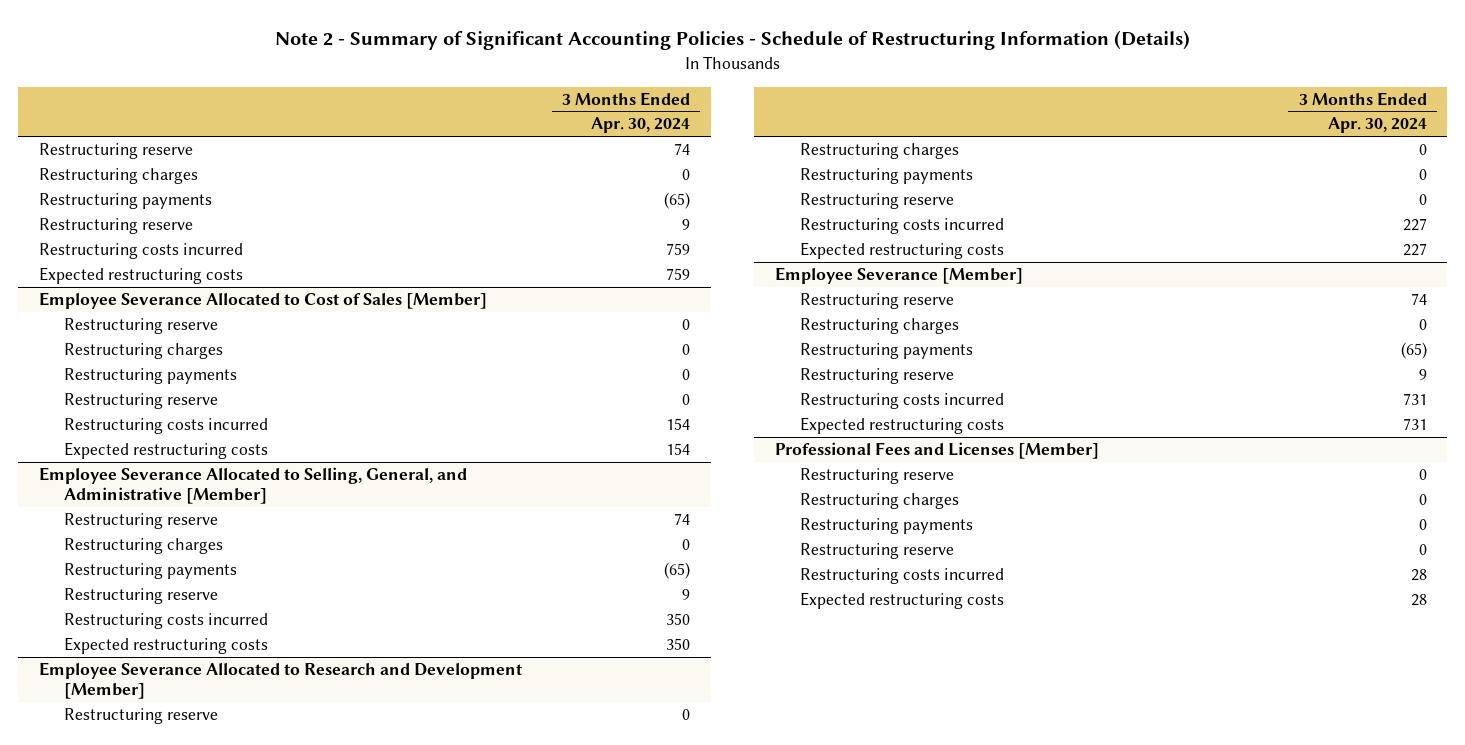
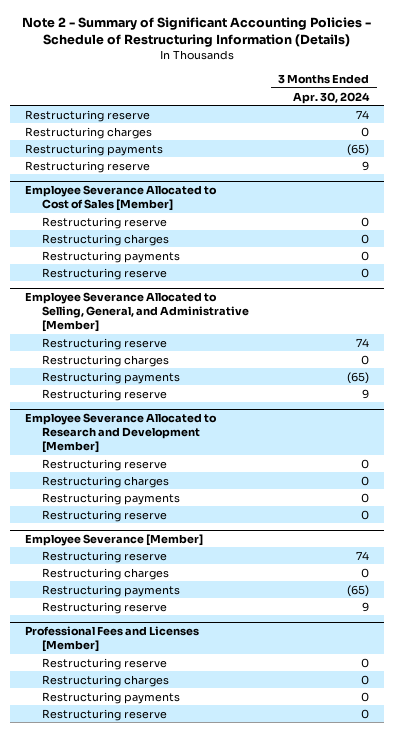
- Restructuring costs incurred | 759
- Expected restructuring costs | 759
@ Employee Severance Allocated to Cost of Sales [Member]
- Restructuring costs incurred | 154
- Expected restructuring costs | 154
@ Employee Severance Allocated to Selling, General, and Administrative [Member]
- Restructuring costs incurred | 350
- Expected restructuring costs | 350
@ Employee Severance Allocated to Research and Development [Member]
- Restructuring costs incurred | 227
- Expected restructuring costs | 227
@ Employee Severance [Member]
- Restructuring costs incurred | 731
- Expected restructuring costs | 731
@ Professional Fees and Licenses [Member]
- Restructuring costs incurred | 28
- Expected restructuring costs | 28

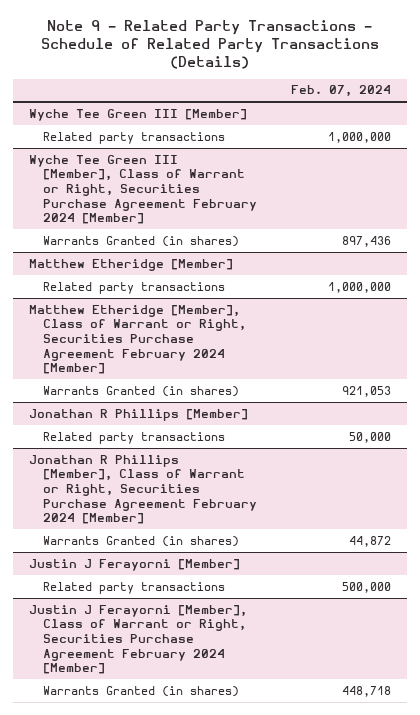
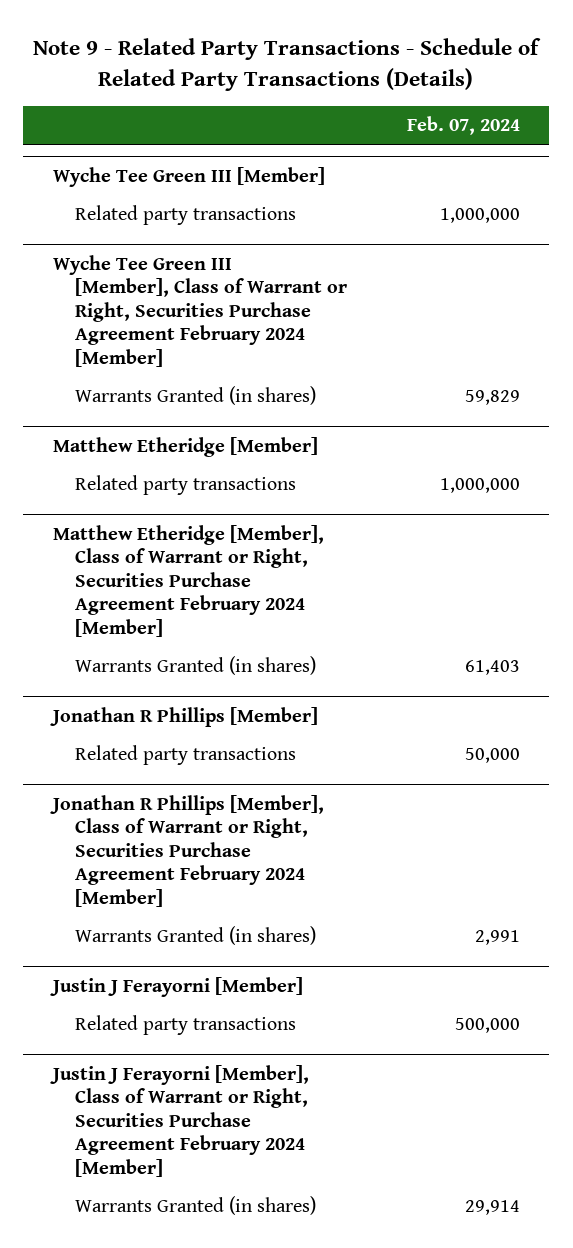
@ Wyche Tee Green III [Member], Class of Warrant or Right, Securities Purchase Agreement February 2024 [Member]
- Warrants Granted (in shares) | 897,436
+ Warrants Granted (in shares) | 59,829
@ Matthew Etheridge [Member], Class of Warrant or Right, Securities Purchase Agreement February 2024 [Member]
- Warrants Granted (in shares) | 921,053
+ Warrants Granted (in shares) | 61,403
@ Jonathan R Phillips [Member], Class of Warrant or Right, Securities Purchase Agreement February 2024 [Member]
- Warrants Granted (in shares) | 44,872
+ Warrants Granted (in shares) | 2,991
@ Justin J Ferayorni [Member], Class of Warrant or Right, Securities Purchase Agreement February 2024 [Member]
- Warrants Granted (in shares) | 448,718
+ Warrants Granted (in shares) | 29,914

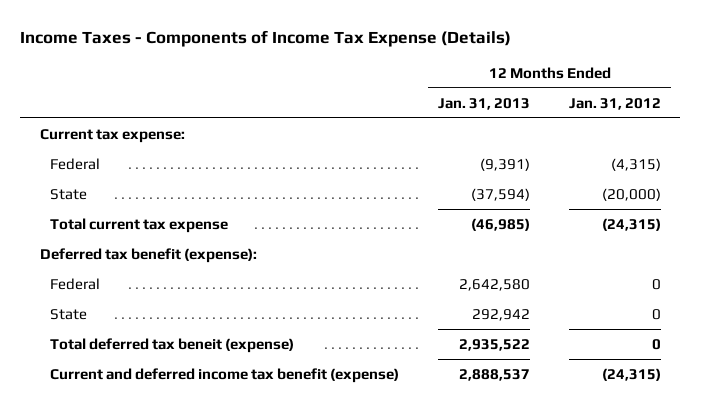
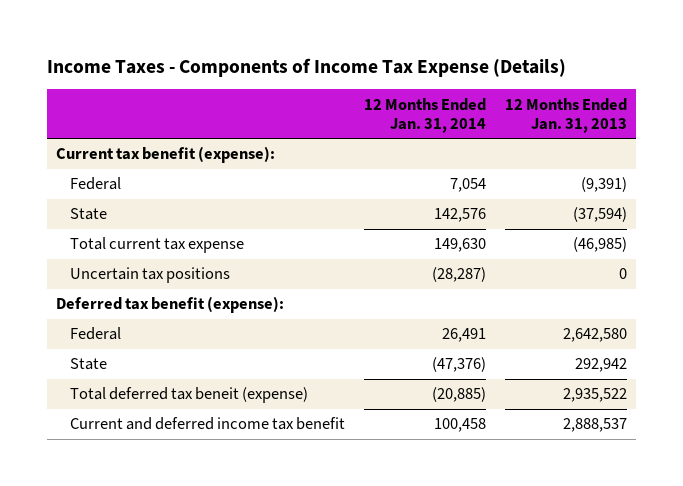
- | 12 Months Ended Jan. 31, 2013 | 12 Months Ended Jan. 31, 2012
+ | 12 Months Ended Jan. 31, 2014 | 12 Months Ended Jan. 31, 2013
- Current tax expense:
+ Current tax benefit (expense):
+ Uncertain tax positions | (28,287) | 0
- Current and deferred income tax benefit (expense) | 2,888,537 | (24,315)
+ Current and deferred income tax benefit | 100,458 | 2,888,537

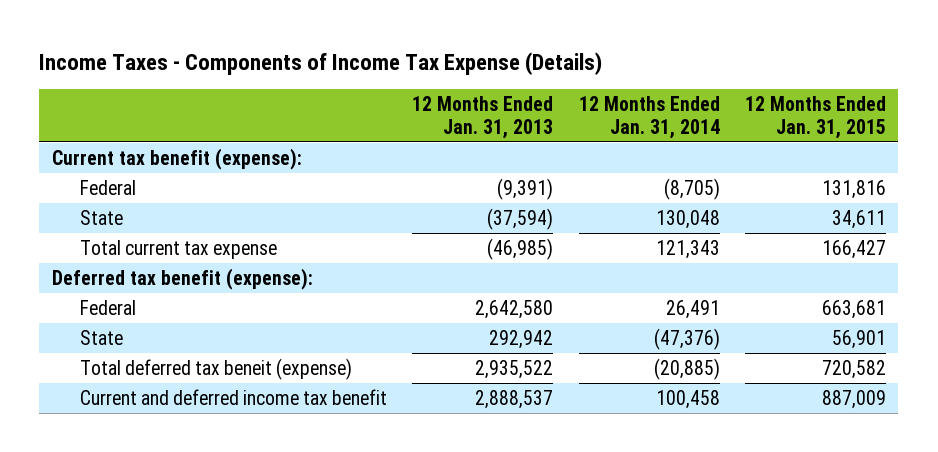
- | 12 Months Ended Jan. 31, 2014 | 12 Months Ended Jan. 31, 2013
+ | 12 Months Ended Jan. 31, 2013 | 12 Months Ended Jan. 31, 2014 | 12 Months Ended Jan. 31, 2015
- Federal | 7,054 | (9,391)
- State | 142,576 | (37,594)
- Total current tax expense | 149,630 | (46,985)
- Uncertain tax positions | (28,287) | 0
+ Federal | (9,391) | (8,705) | 131,816
+ State | (37,594) | 130,048 | 34,611
+ Total current tax expense | (46,985) | 121,343 | 166,427

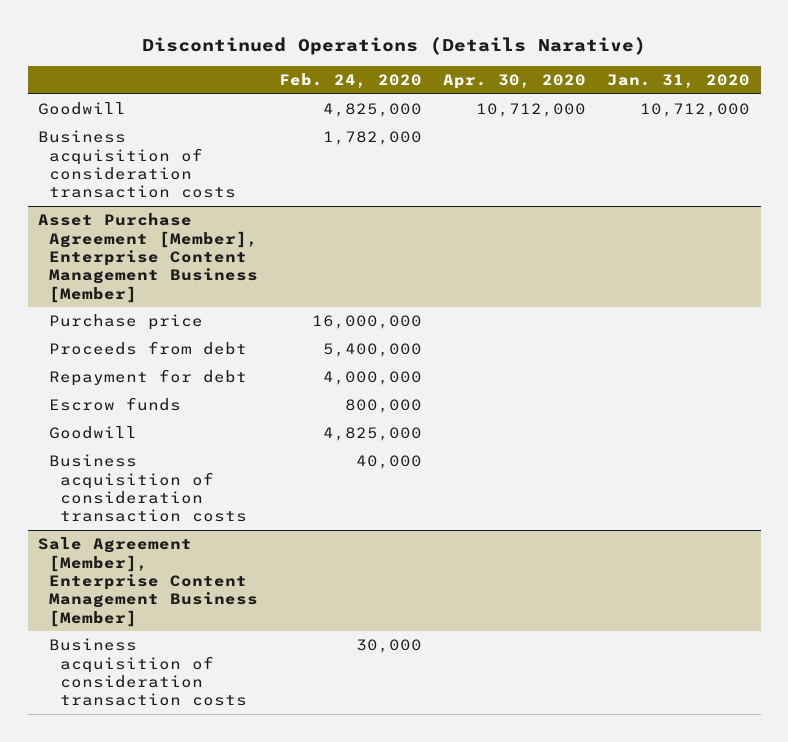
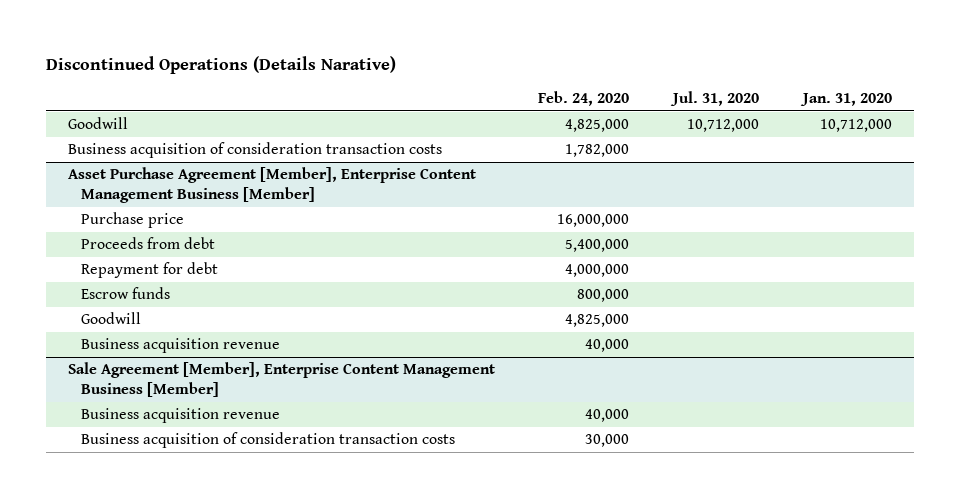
- | Feb. 24, 2020 | Apr. 30, 2020 | Jan. 31, 2020
+ | Feb. 24, 2020 | Jul. 31, 2020 | Jan. 31, 2020
@ Asset Purchase Agreement [Member], Enterprise Content Management Business [Member]
- Business acquisition of consideration transaction costs | 40,000 | |
+ Business acquisition revenue | 40,000 | |
@ Sale Agreement [Member], Enterprise Content Management Business [Member]
+ Business acquisition revenue | 40,000 | |

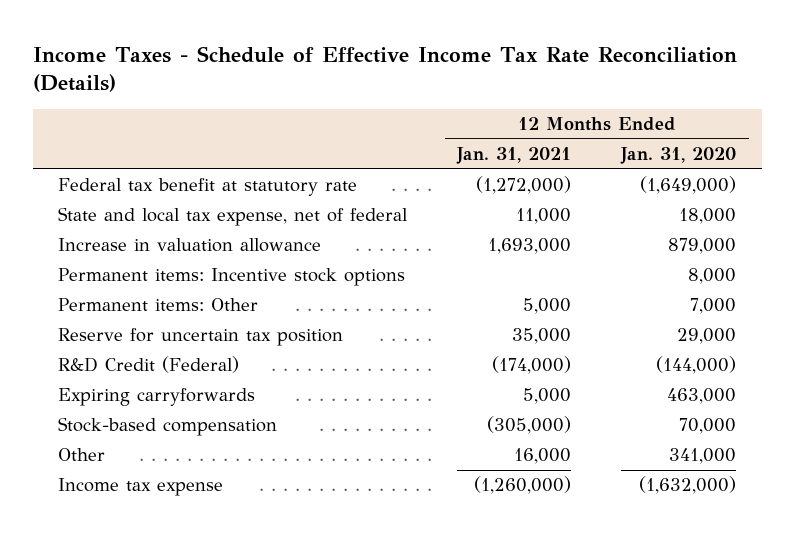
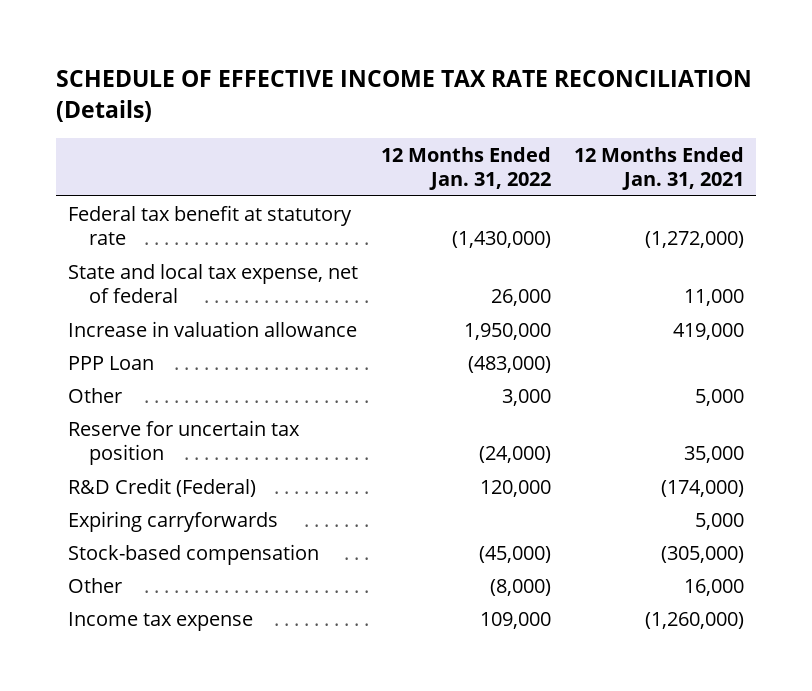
- Income Taxes - Schedule of Effective Income Tax Rate Reconciliation (Details)
+ SCHEDULE OF EFFECTIVE INCOME TAX RATE RECONCILIATION (Details)
- | 12 Months Ended Jan. 31, 2021 | 12 Months Ended Jan. 31, 2020
+ | 12 Months Ended Jan. 31, 2022 | 12 Months Ended Jan. 31, 2021
- Increase in valuation allowance | 1,693,000 | 879,000
- Permanent items: Incentive stock options | | 8,000
- Permanent items: Other | 5,000 | 7,000
+ Increase in valuation allowance | 1,950,000 | 419,000
+ PPP Loan | (483,000) |
+ Other | 3,000 | 5,000

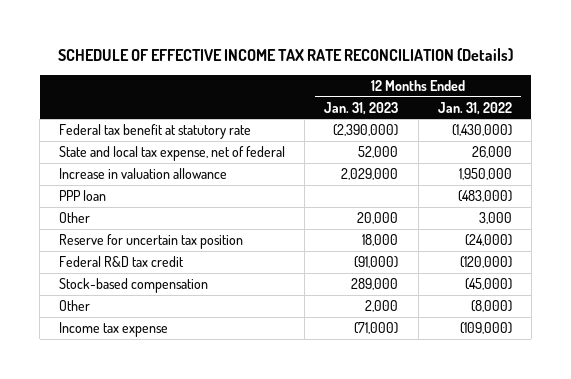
- | 12 Months Ended Jan. 31, 2022 | 12 Months Ended Jan. 31, 2021
+ | 12 Months Ended Jan. 31, 2023 | 12 Months Ended Jan. 31, 2022
- PPP Loan | (483,000) |
+ PPP loan | | (483,000)
- R&D Credit (Federal) | 120,000 | (174,000)
- Expiring carryforwards | | 5,000
+ Federal R&D tax credit | (91,000) | (120,000)
- Income tax expense | 109,000 | (1,260,000)
+ Income tax expense | (71,000) | (109,000)

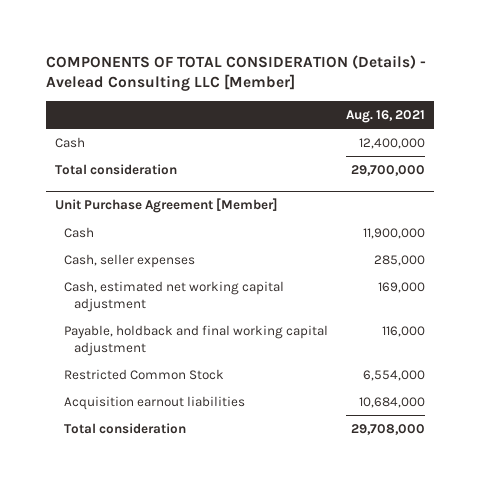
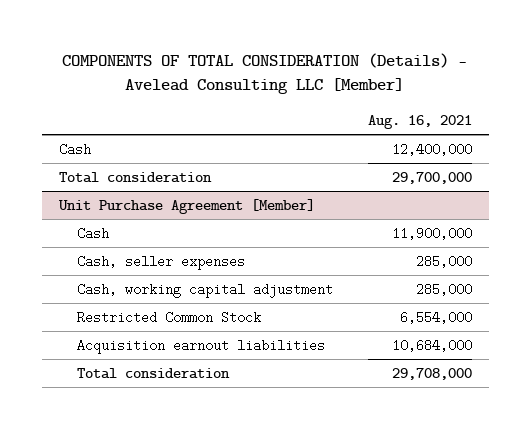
@ Unit Purchase Agreement [Member]
- Cash, estimated net working capital adjustment | 169,000
- Payable, holdback and final working capital adjustment | 116,000
+ Cash, working capital adjustment | 285,000

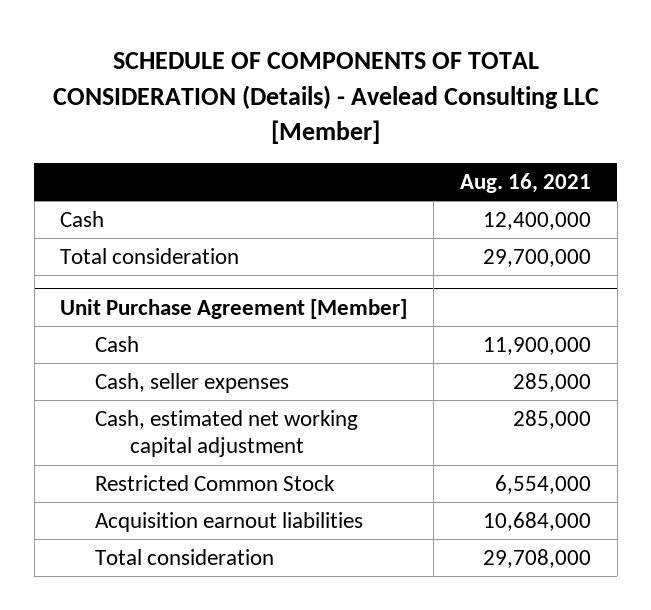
- COMPONENTS OF TOTAL CONSIDERATION (Details) - Avelead Consulting LLC [Member]
+ SCHEDULE OF COMPONENTS OF TOTAL CONSIDERATION (Details) - Avelead Consulting LLC [Member]
@ Unit Purchase Agreement [Member]
- Cash, working capital adjustment | 285,000
+ Cash, estimated net working capital adjustment | 285,000

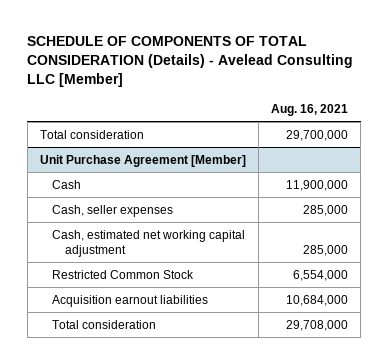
- Cash | 12,400,000

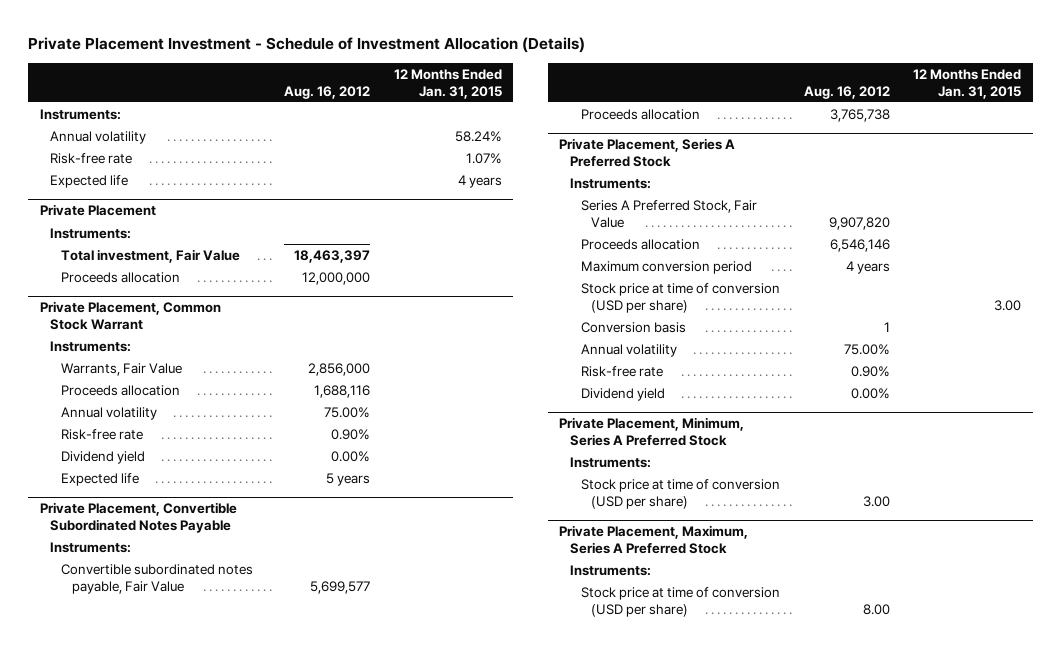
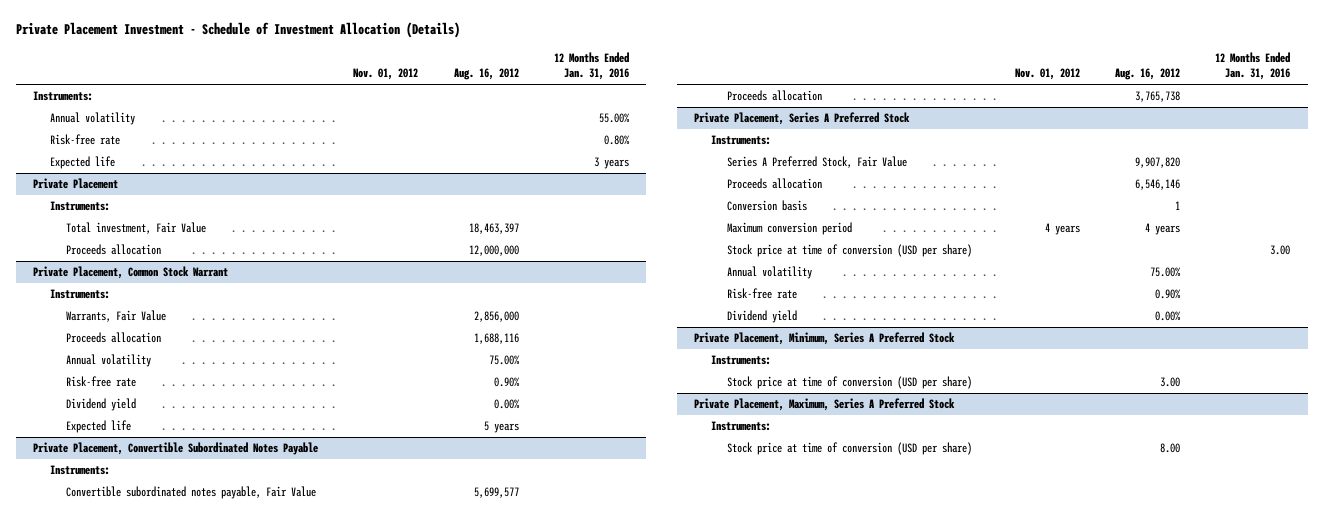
- | Aug. 16, 2012 | 12 Months Ended Jan. 31, 2015
+ | Nov. 01, 2012 | Aug. 16, 2012 | 12 Months Ended Jan. 31, 2016
@ Private Placement, Series A Preferred Stock
moved up: Conversion basis | | 1 |

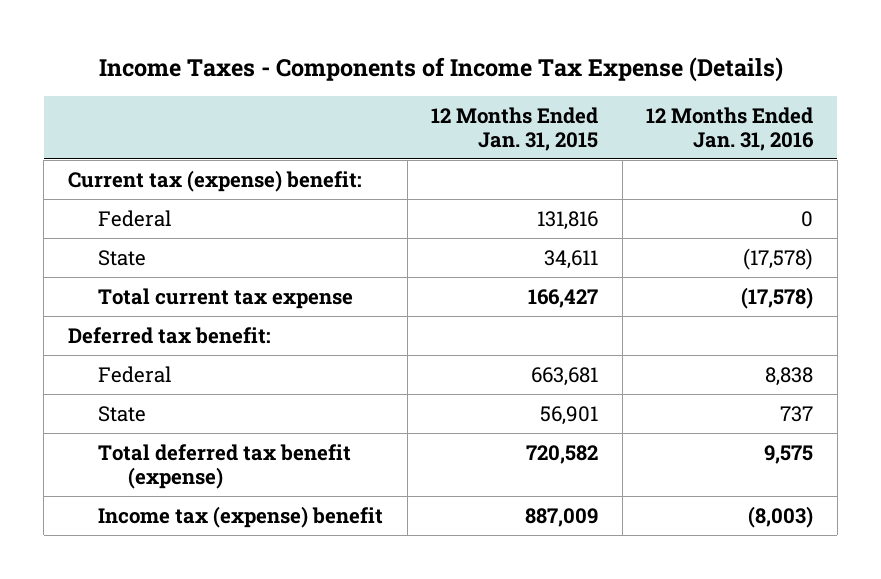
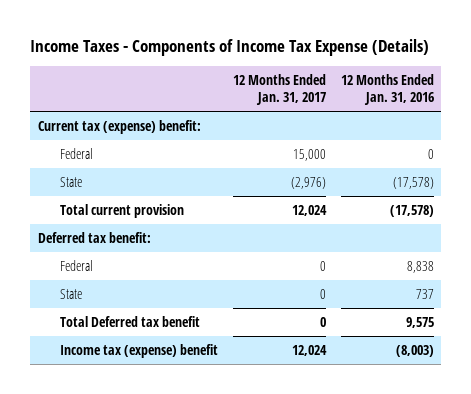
- | 12 Months Ended Jan. 31, 2015 | 12 Months Ended Jan. 31, 2016
+ | 12 Months Ended Jan. 31, 2017 | 12 Months Ended Jan. 31, 2016
- Total current tax expense | 166,427 | (17,578)
+ Total current provision | 12,024 | (17,578)
- Total deferred tax benefit (expense) | 720,582 | 9,575
+ Total Deferred tax benefit | 0 | 9,575

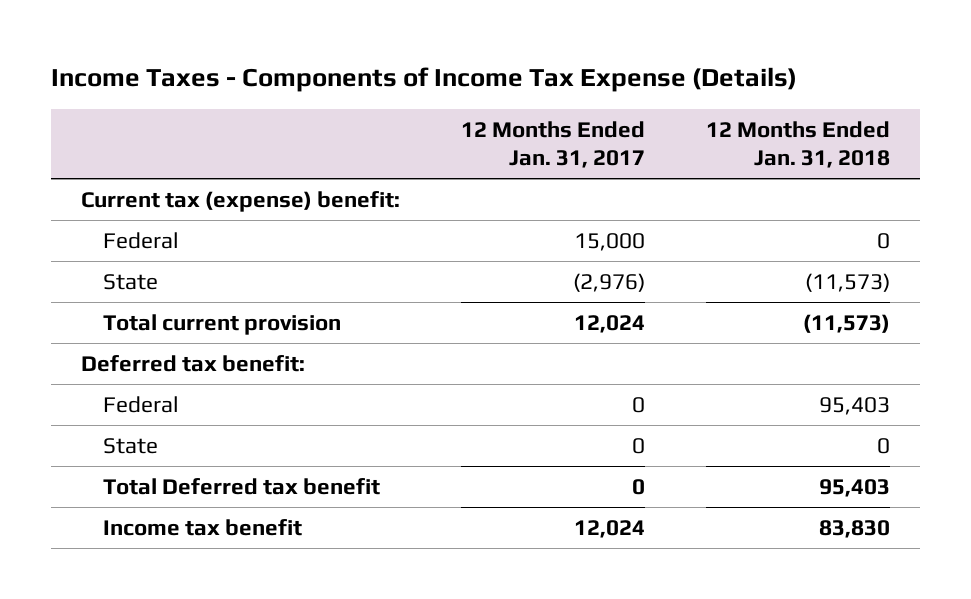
- | 12 Months Ended Jan. 31, 2017 | 12 Months Ended Jan. 31, 2016
+ | 12 Months Ended Jan. 31, 2017 | 12 Months Ended Jan. 31, 2018
- Income tax (expense) benefit | 12,024 | (8,003)
+ Income tax benefit | 12,024 | 83,830

